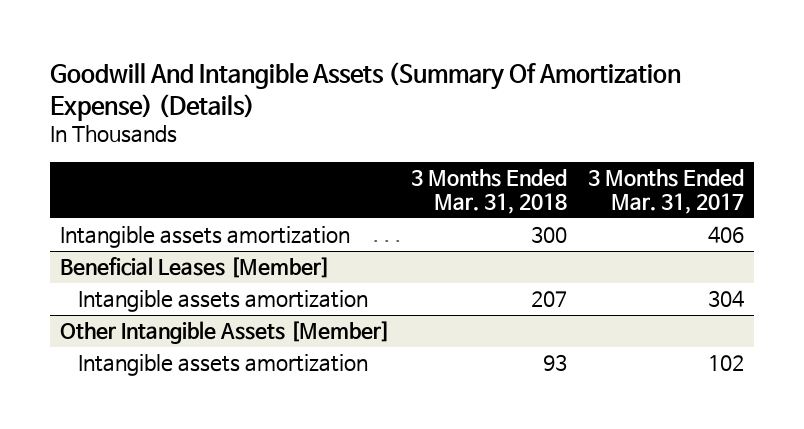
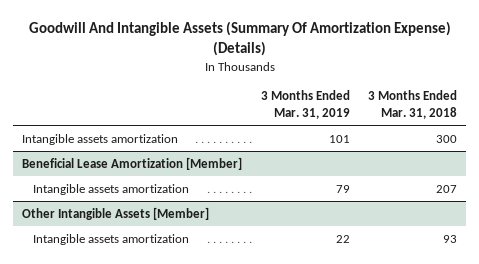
- | 3 Months Ended Mar. 31, 2018 | 3 Months Ended Mar. 31, 2017
+ | 3 Months Ended Mar. 31, 2019 | 3 Months Ended Mar. 31, 2018
- Beneficial Leases [Member]
+ Beneficial Lease Amortization [Member]

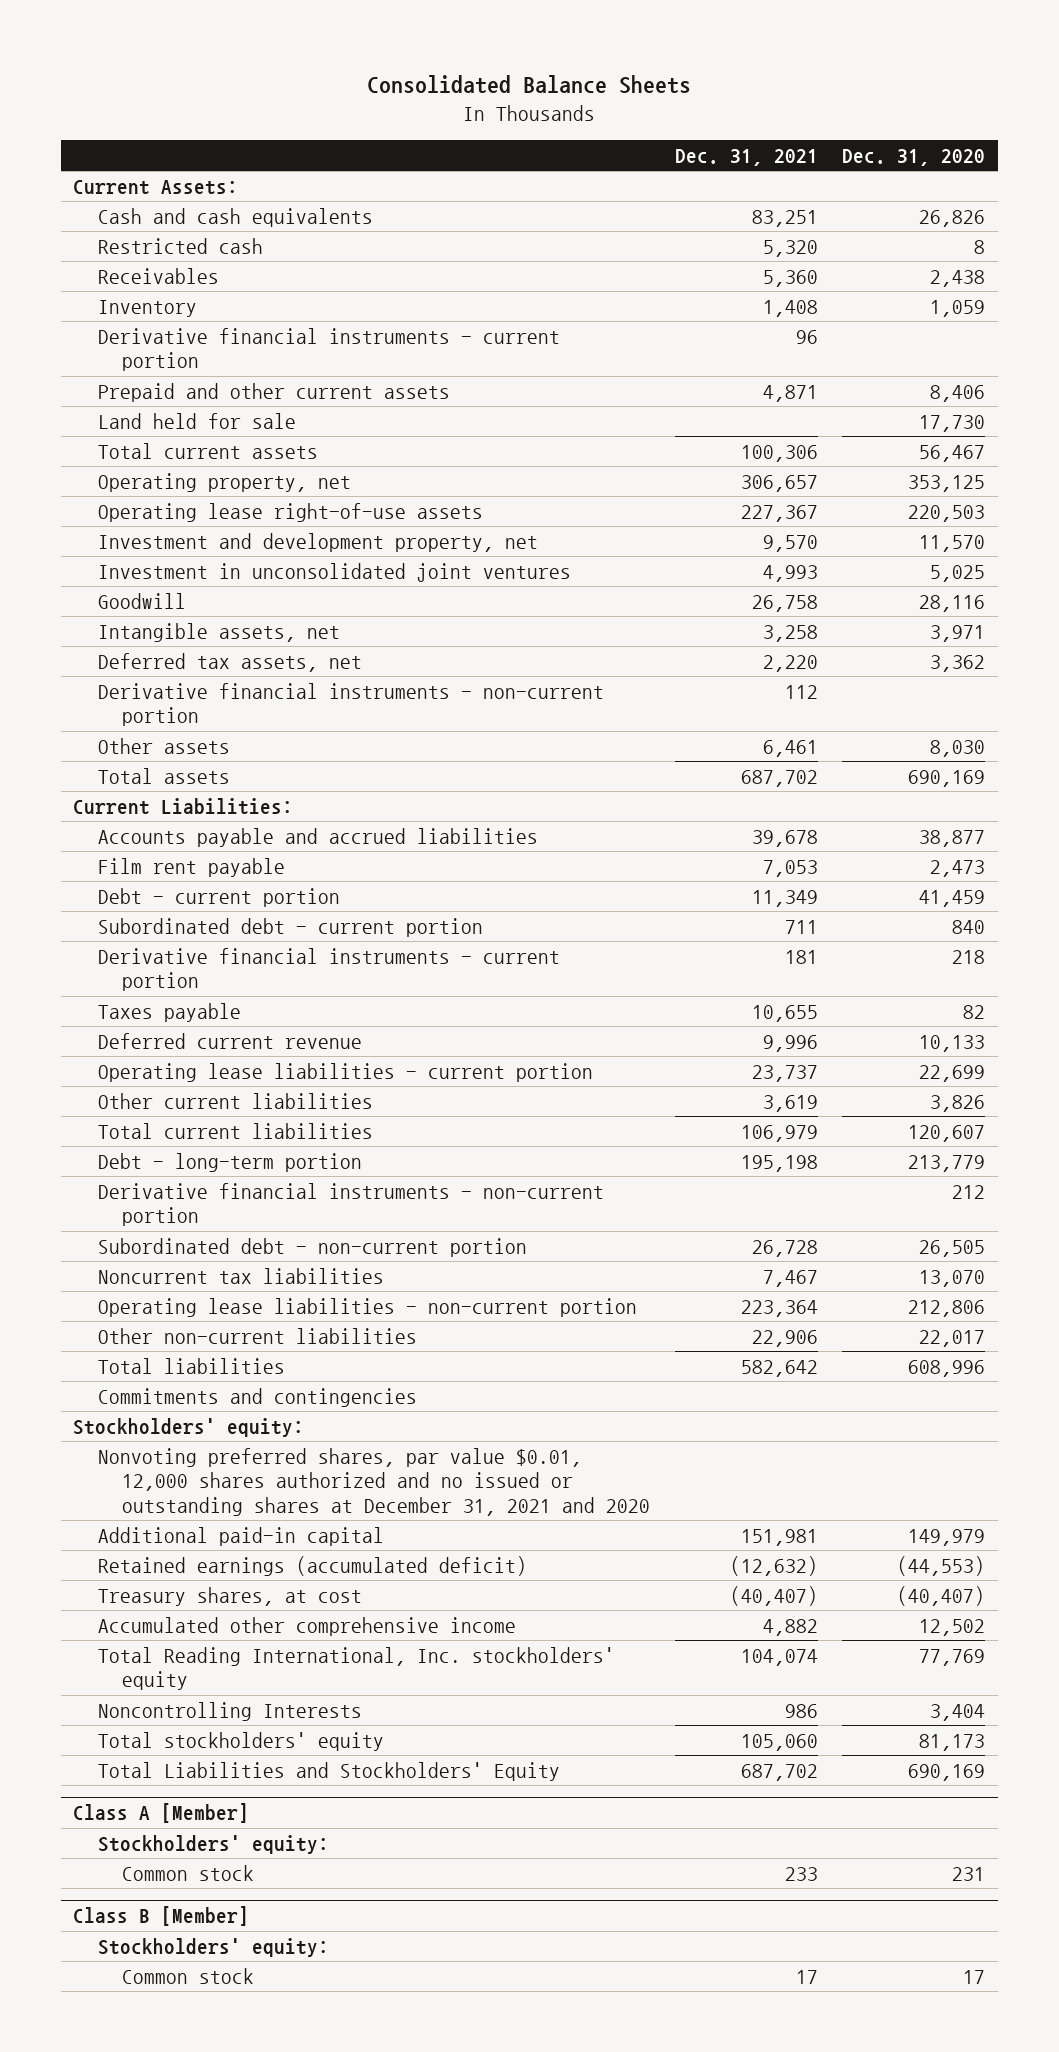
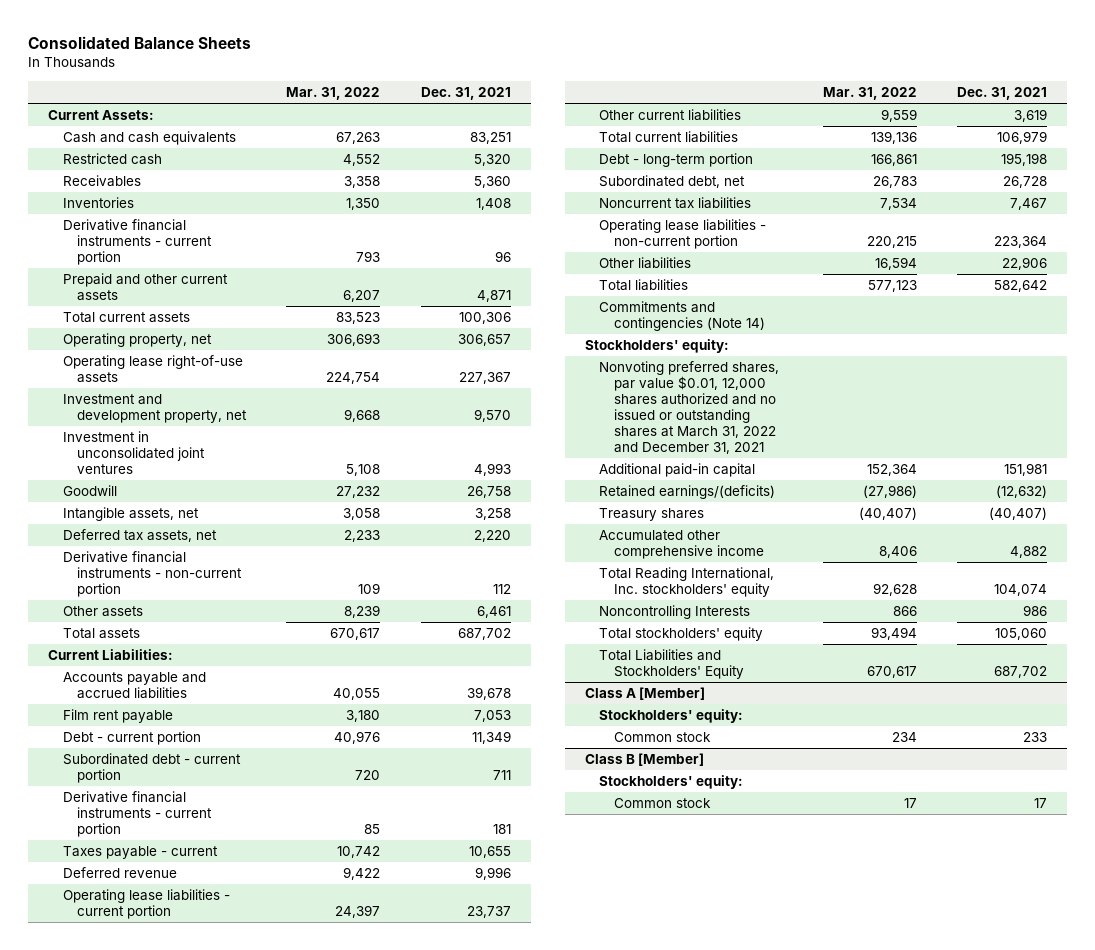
- | Dec. 31, 2021 | Dec. 31, 2020
+ | Mar. 31, 2022 | Dec. 31, 2021
- Inventory | 1,408 | 1,059
+ Inventories | 1,350 | 1,408
- Land held for sale | | 17,730
- Taxes payable | 10,655 | 82
- Deferred current revenue | 9,996 | 10,133
+ Taxes payable - current | 10,742 | 10,655
+ Deferred revenue | 9,422 | 9,996
- Derivative financial instruments - non-current portion | | 212
- Subordinated debt - non-current portion | 26,728 | 26,505
+ Subordinated debt, net | 26,783 | 26,728
- Other non-current liabilities | 22,906 | 22,017
+ Other liabilities | 16,594 | 22,906
- Commitments and contingencies
+ Commitments and contingencies (Note 14)
- Nonvoting preferred shares, par value $0.01, 12,000 shares authorized and no issued or outstanding shares at December 31, 2021 and 2020
+ Nonvoting preferred shares, par value $0.01, 12,000 shares authorized and no issued or outstanding shares at March 31, 2022 and December 31, 2021
- Retained earnings (accumulated deficit) | (12,632) | (44,553)
- Treasury shares, at cost | (40,407) | (40,407)
+ Retained earnings/(deficits) | (27,986) | (12,632)
+ Treasury shares | (40,407) | (40,407)

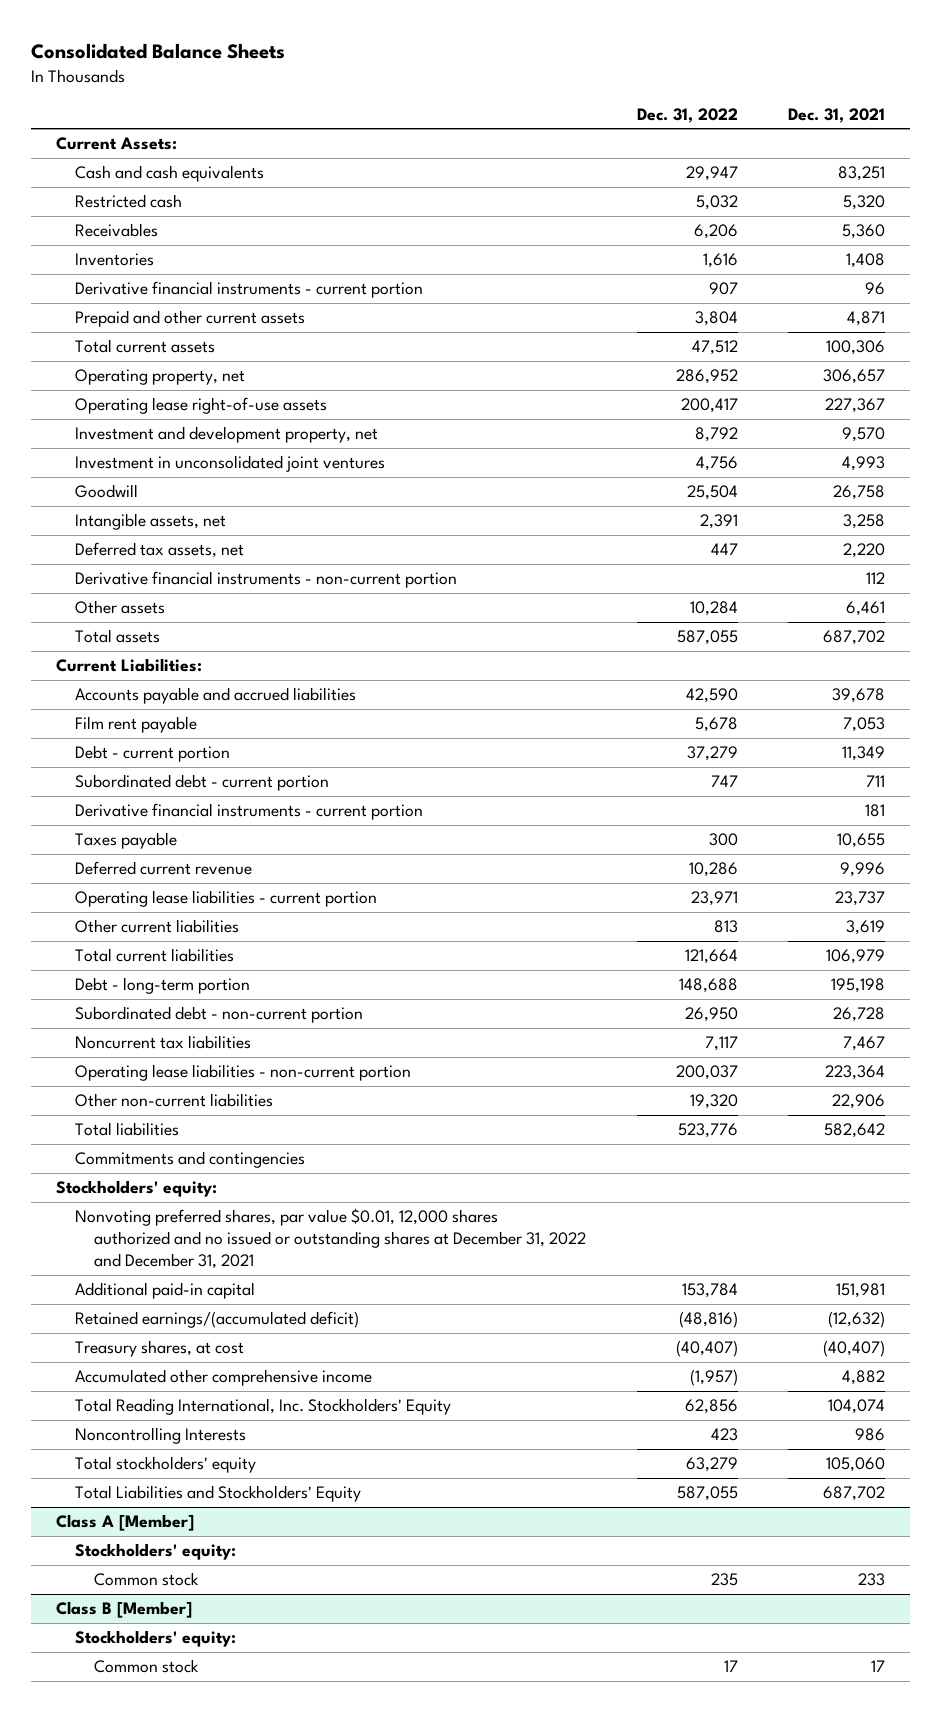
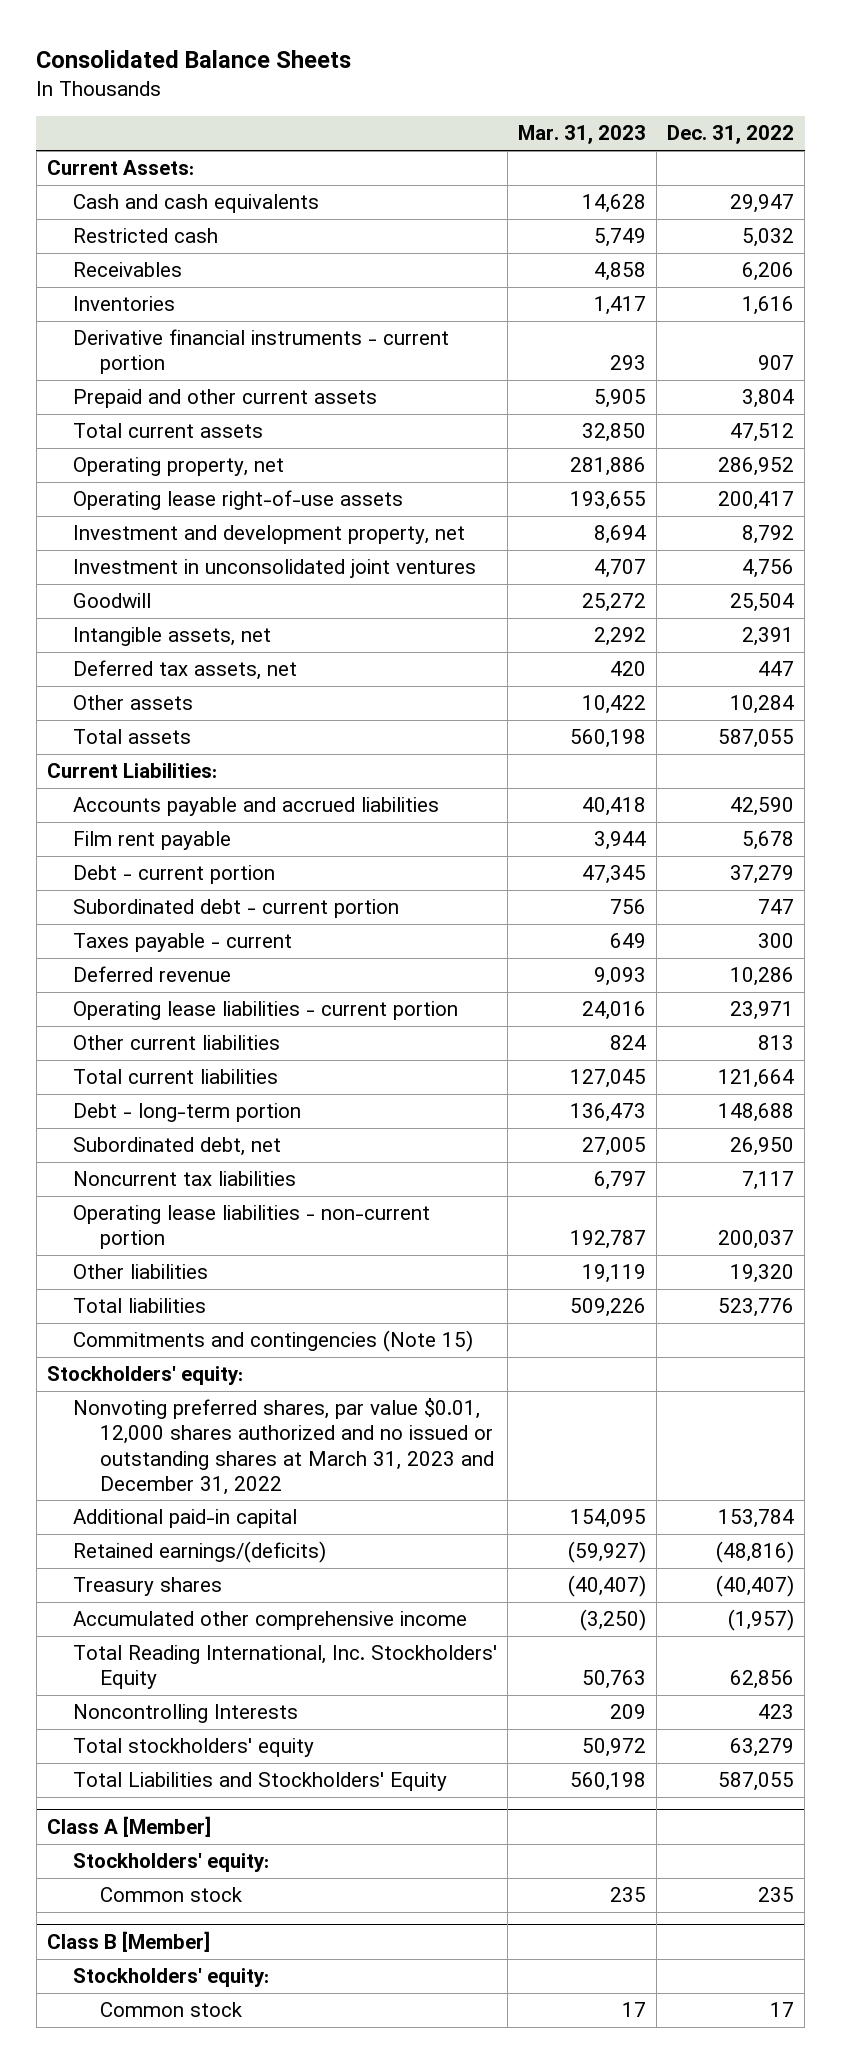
- | Dec. 31, 2022 | Dec. 31, 2021
+ | Mar. 31, 2023 | Dec. 31, 2022
- Derivative financial instruments - non-current portion | | 112
- Derivative financial instruments - current portion | | 181
- Taxes payable | 300 | 10,655
- Deferred current revenue | 10,286 | 9,996
+ Taxes payable - current | 649 | 300
+ Deferred revenue | 9,093 | 10,286
- Subordinated debt - non-current portion | 26,950 | 26,728
+ Subordinated debt, net | 27,005 | 26,950
- Other non-current liabilities | 19,320 | 22,906
+ Other liabilities | 19,119 | 19,320
- Commitments and contingencies
+ Commitments and contingencies (Note 15)
- Nonvoting preferred shares, par value $0.01, 12,000 shares authorized and no issued or outstanding shares at December 31, 2022 and December 31, 2021
+ Nonvoting preferred shares, par value $0.01, 12,000 shares authorized and no issued or outstanding shares at March 31, 2023 and December 31, 2022
- Retained earnings/(accumulated deficit) | (48,816) | (12,632)
- Treasury shares, at cost | (40,407) | (40,407)
+ Retained earnings/(deficits) | (59,927) | (48,816)
+ Treasury shares | (40,407) | (40,407)

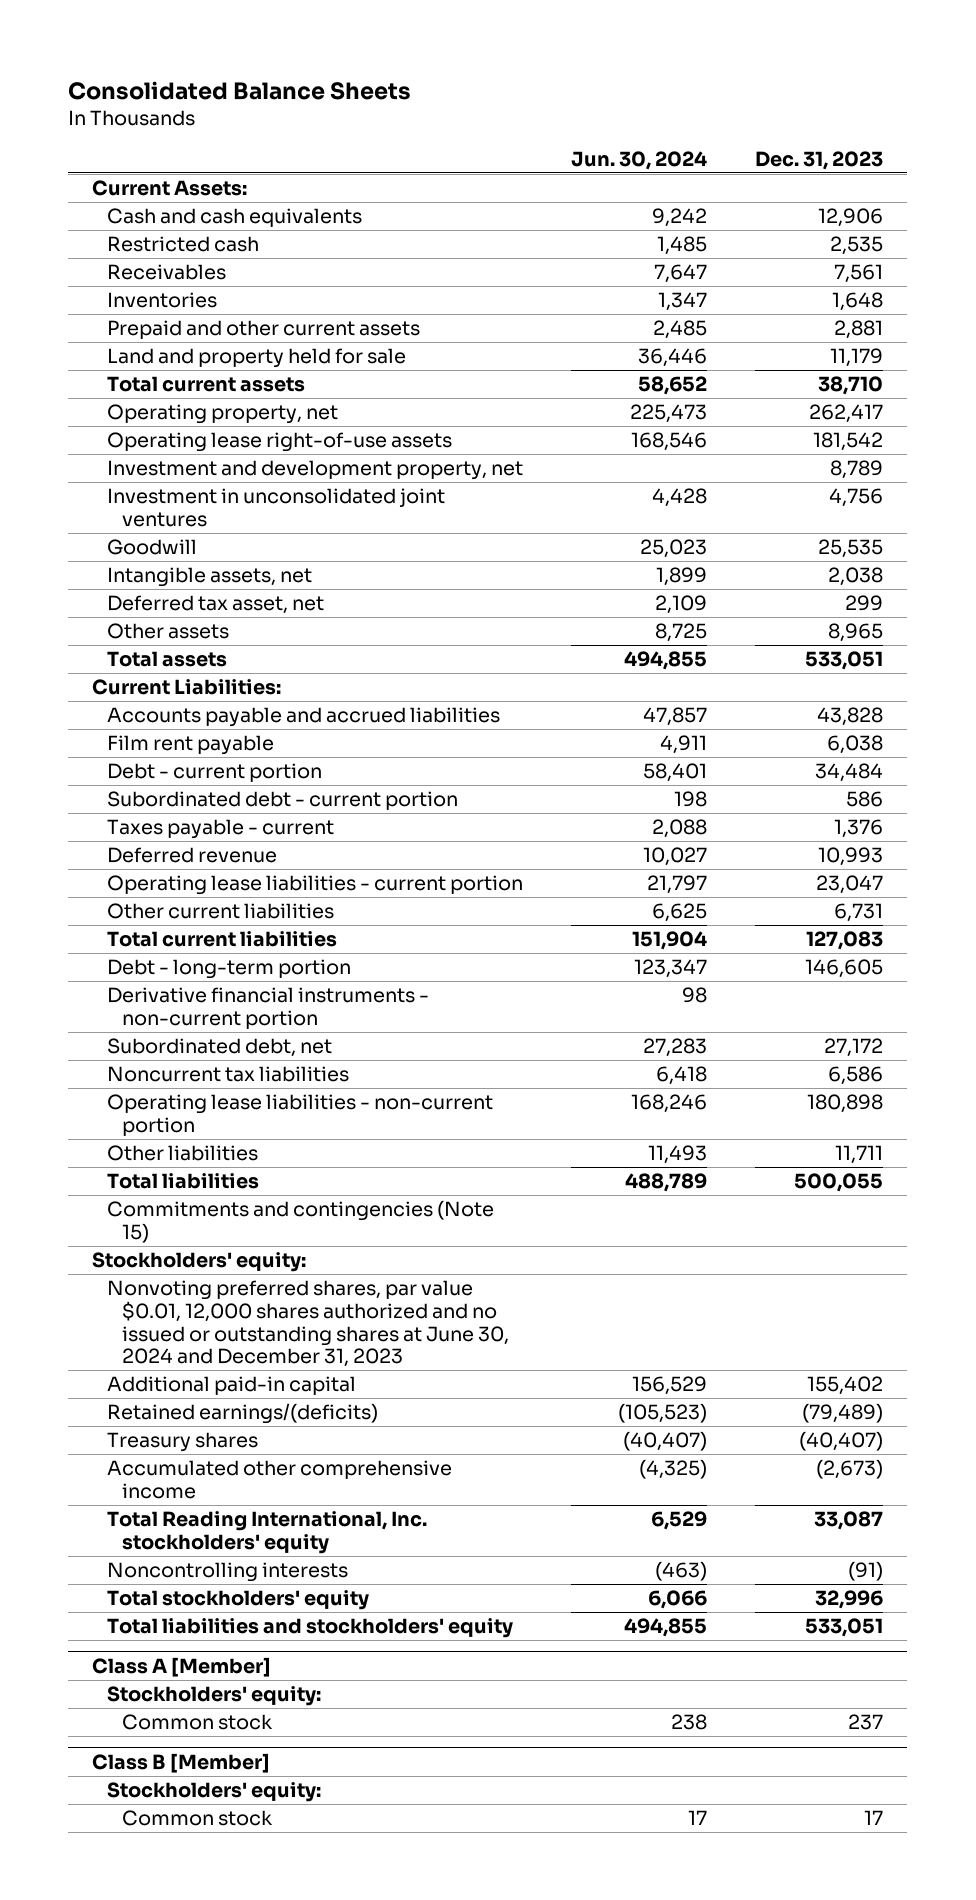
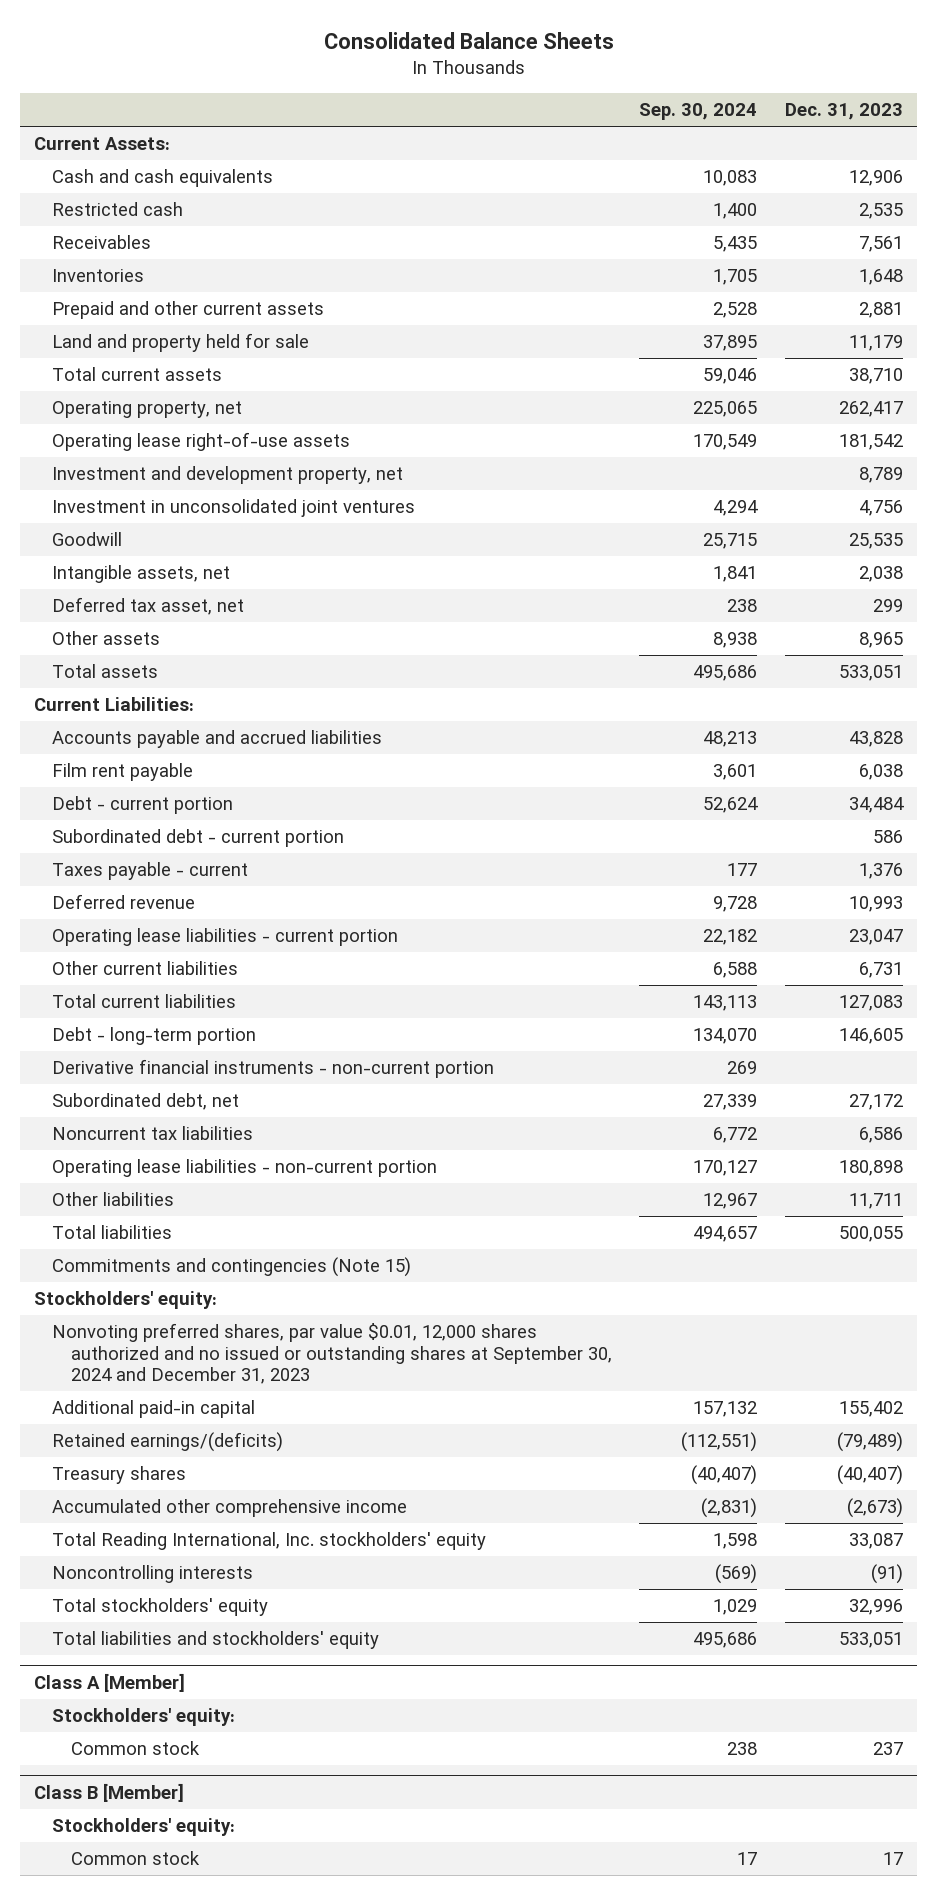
- | Jun. 30, 2024 | Dec. 31, 2023
+ | Sep. 30, 2024 | Dec. 31, 2023
- Nonvoting preferred shares, par value $0.01, 12,000 shares authorized and no issued or outstanding shares at June 30, 2024 and December 31, 2023
+ Nonvoting preferred shares, par value $0.01, 12,000 shares authorized and no issued or outstanding shares at September 30, 2024 and December 31, 2023

